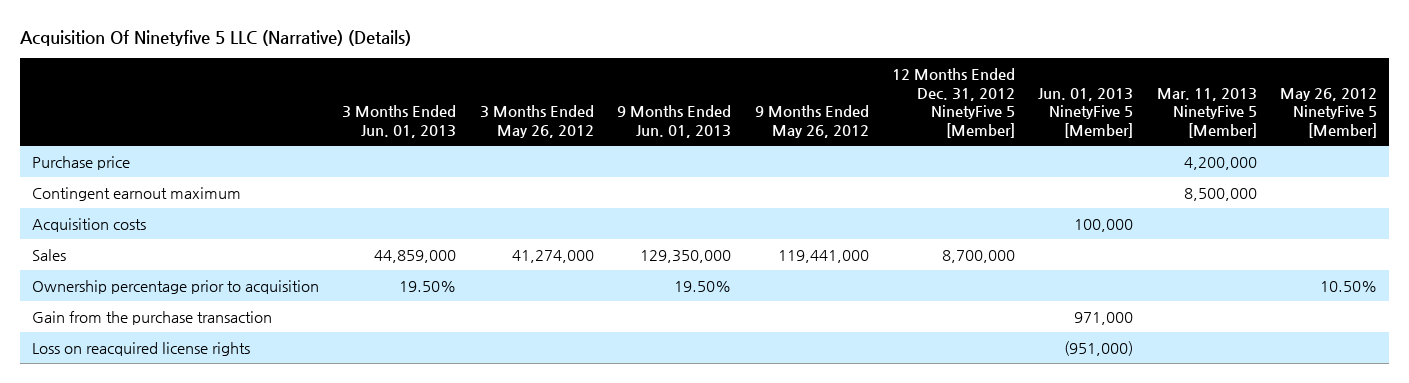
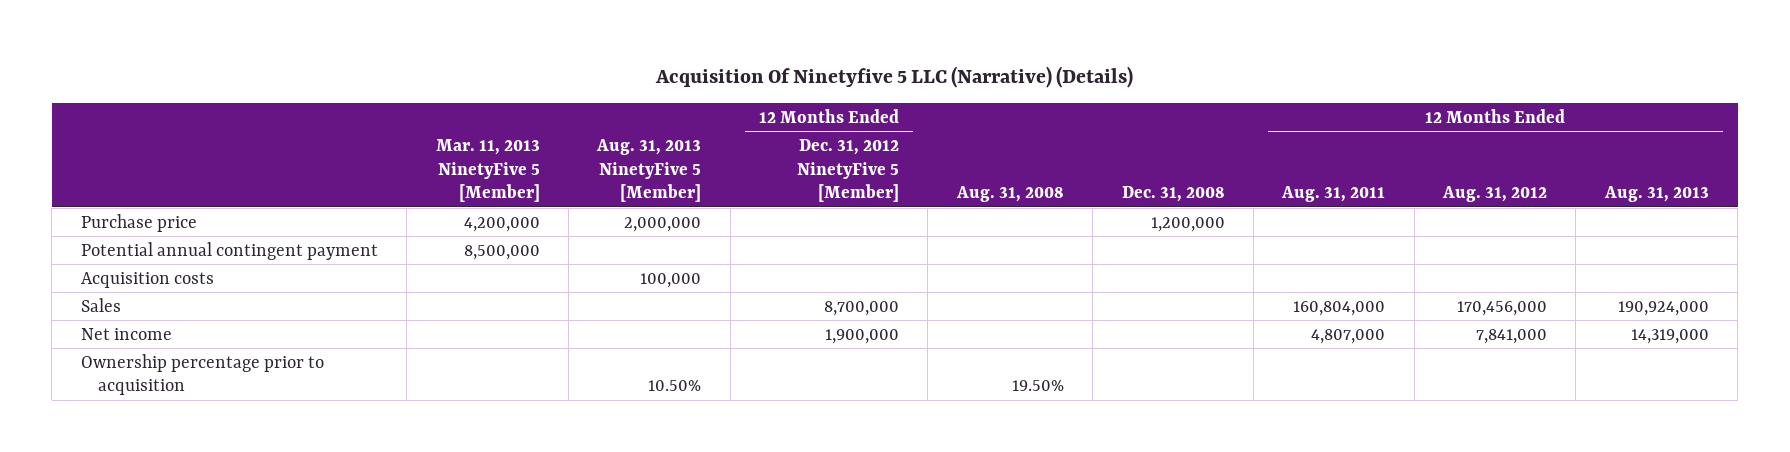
- | 3 Months Ended Jun. 01, 2013 | 3 Months Ended May 26, 2012 | 9 Months Ended Jun. 01, 2013 | 9 Months Ended May 26, 2012 | 12 Months Ended Dec. 31, 2012 NinetyFive 5 [Member] | Jun. 01, 2013 NinetyFive 5 [Member] | Mar. 11, 2013 NinetyFive 5 [Member] | May 26, 2012 NinetyFive 5 [Member]
+ | Mar. 11, 2013 NinetyFive 5 [Member] | Aug. 31, 2013 NinetyFive 5 [Member] | 12 Months Ended Dec. 31, 2012 NinetyFive 5 [Member] | Aug. 31, 2008 | Dec. 31, 2008 | 12 Months Ended Aug. 31, 2011 | 12 Months Ended Aug. 31, 2012 | 12 Months Ended Aug. 31, 2013
- Contingent earnout maximum | | | | | | | 8,500,000 |
+ Potential annual contingent payment | 8,500,000 | | | | | | |
+ Net income | | | 1,900,000 | | | 4,807,000 | 7,841,000 | 14,319,000
- Gain from the purchase transaction | | | | | | 971,000 | |
- Loss on reacquired license rights | | | | | | (951,000) | |

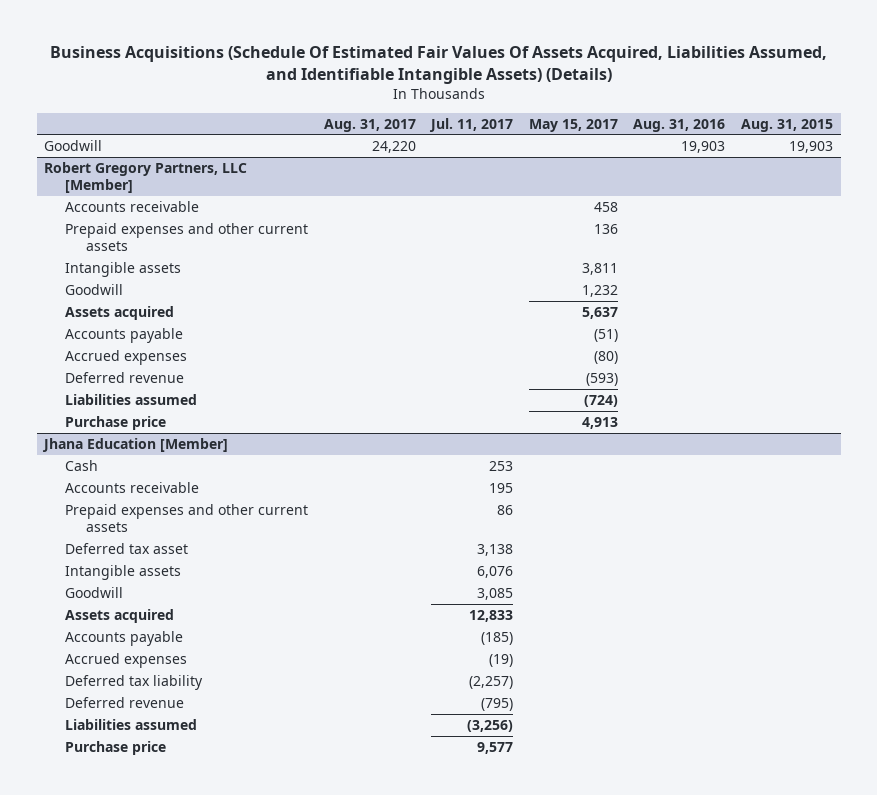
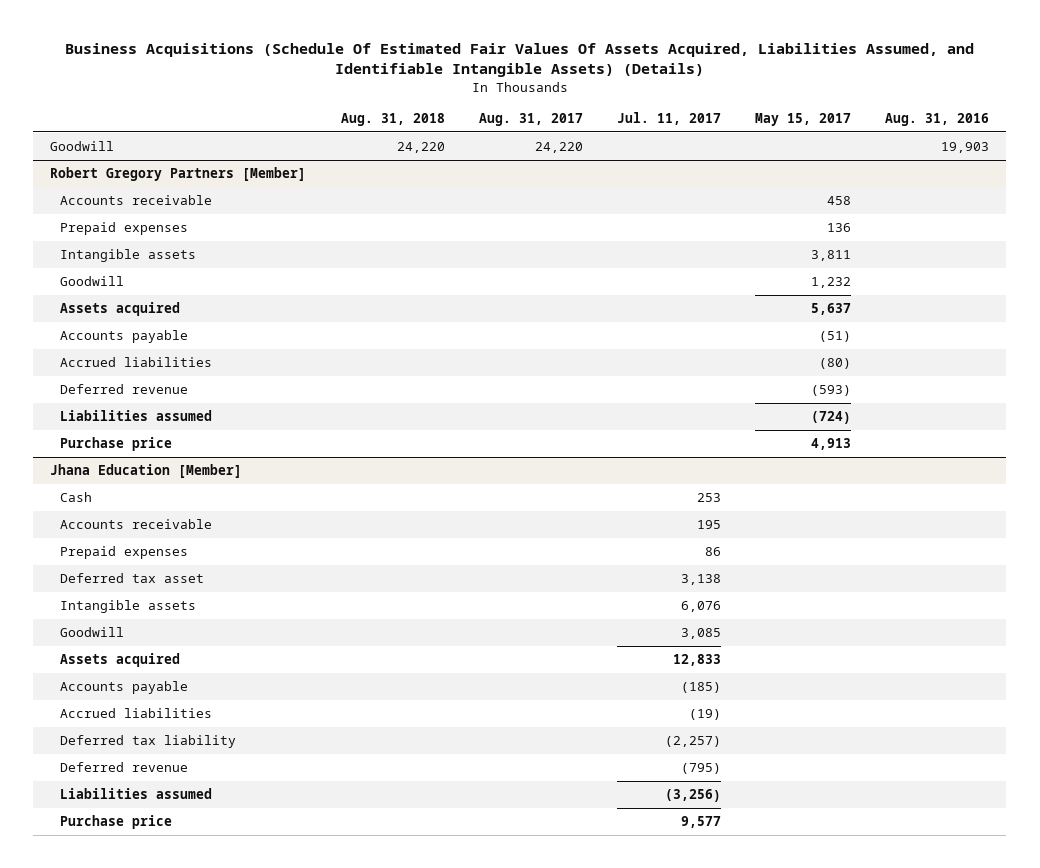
- | Aug. 31, 2017 | Jul. 11, 2017 | May 15, 2017 | Aug. 31, 2016 | Aug. 31, 2015
+ | Aug. 31, 2018 | Aug. 31, 2017 | Jul. 11, 2017 | May 15, 2017 | Aug. 31, 2016
- Robert Gregory Partners, LLC [Member]
+ Robert Gregory Partners [Member]
- Prepaid expenses and other current assets | | | 136 | |
+ Prepaid expenses | | | | 136 |
- Accrued expenses | | | (80) | |
+ Accrued liabilities | | | | (80) |
@ Jhana Education [Member]
- Prepaid expenses and other current assets | | 86 | | |
+ Prepaid expenses | | | 86 | |
- Accrued expenses | | (19) | | |
+ Accrued liabilities | | | (19) | |

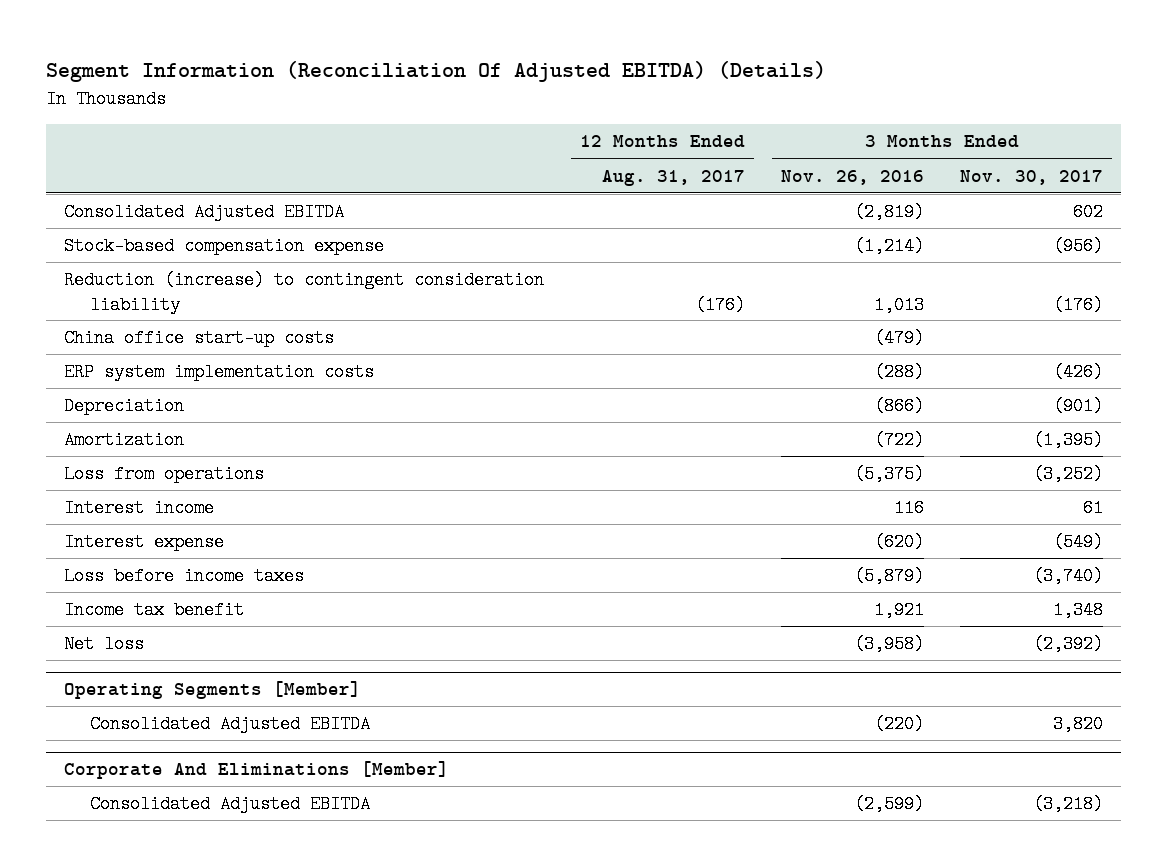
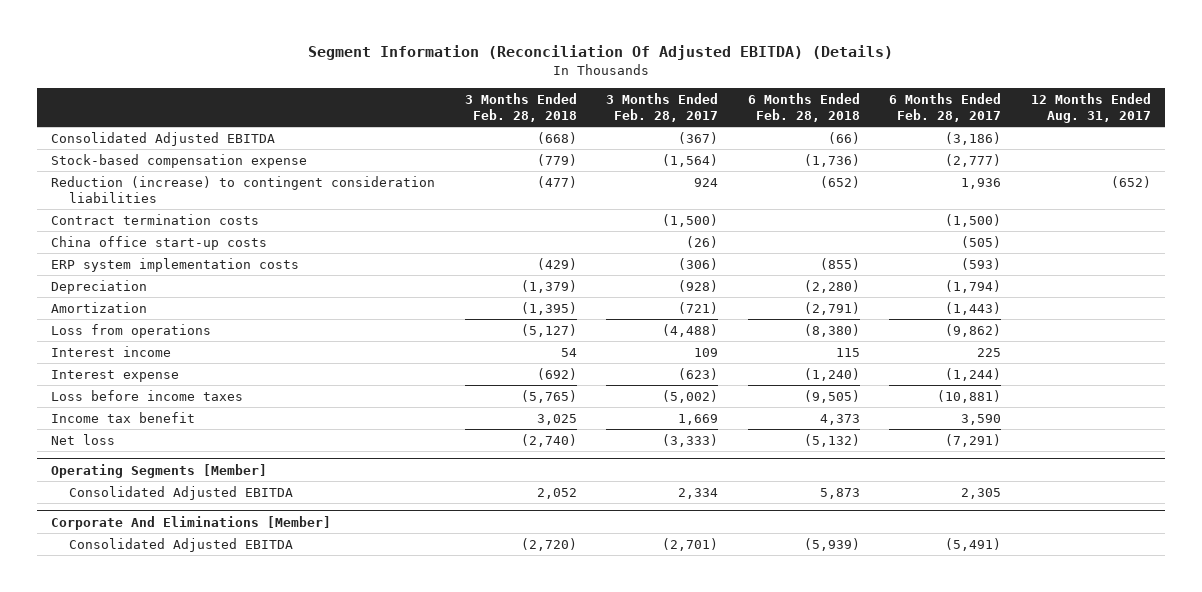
- | 12 Months Ended Aug. 31, 2017 | 3 Months Ended Nov. 26, 2016 | 3 Months Ended Nov. 30, 2017
+ | 3 Months Ended Feb. 28, 2018 | 3 Months Ended Feb. 28, 2017 | 6 Months Ended Feb. 28, 2018 | 6 Months Ended Feb. 28, 2017 | 12 Months Ended Aug. 31, 2017
- Reduction (increase) to contingent consideration liability | (176) | 1,013 | (176)
+ Reduction (increase) to contingent consideration liabilities | (477) | 924 | (652) | 1,936 | (652)
+ Contract termination costs | | (1,500) | | (1,500) |

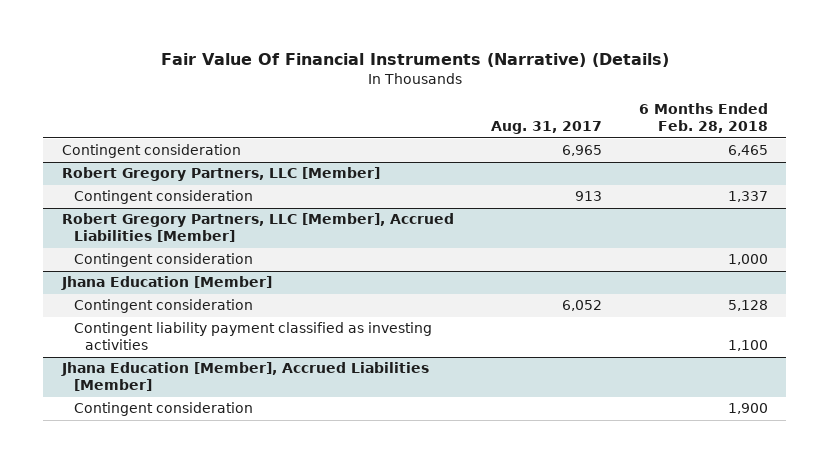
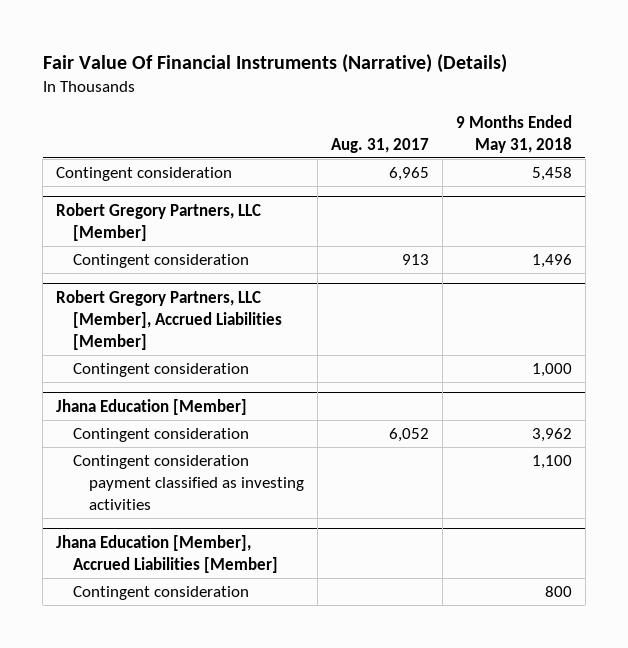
- | Aug. 31, 2017 | 6 Months Ended Feb. 28, 2018
+ | Aug. 31, 2017 | 9 Months Ended May 31, 2018
@ Jhana Education [Member]
- Contingent liability payment classified as investing activities | | 1,100
+ Contingent consideration payment classified as investing activities | | 1,100

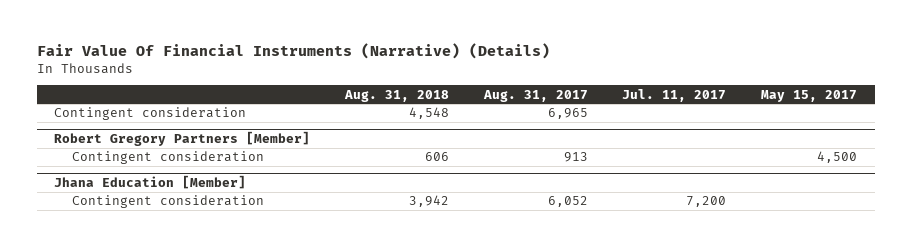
- | Aug. 31, 2017 | 9 Months Ended May 31, 2018
+ | Aug. 31, 2018 | Aug. 31, 2017 | Jul. 11, 2017 | May 15, 2017
- Robert Gregory Partners, LLC [Member]
+ Robert Gregory Partners [Member]
- Robert Gregory Partners, LLC [Member], Accrued Liabilities [Member]
- Contingent consideration | | 1,000
@ Jhana Education [Member]
- Contingent consideration payment classified as investing activities | | 1,100
- Jhana Education [Member], Accrued Liabilities [Member]
- Contingent consideration | | 800

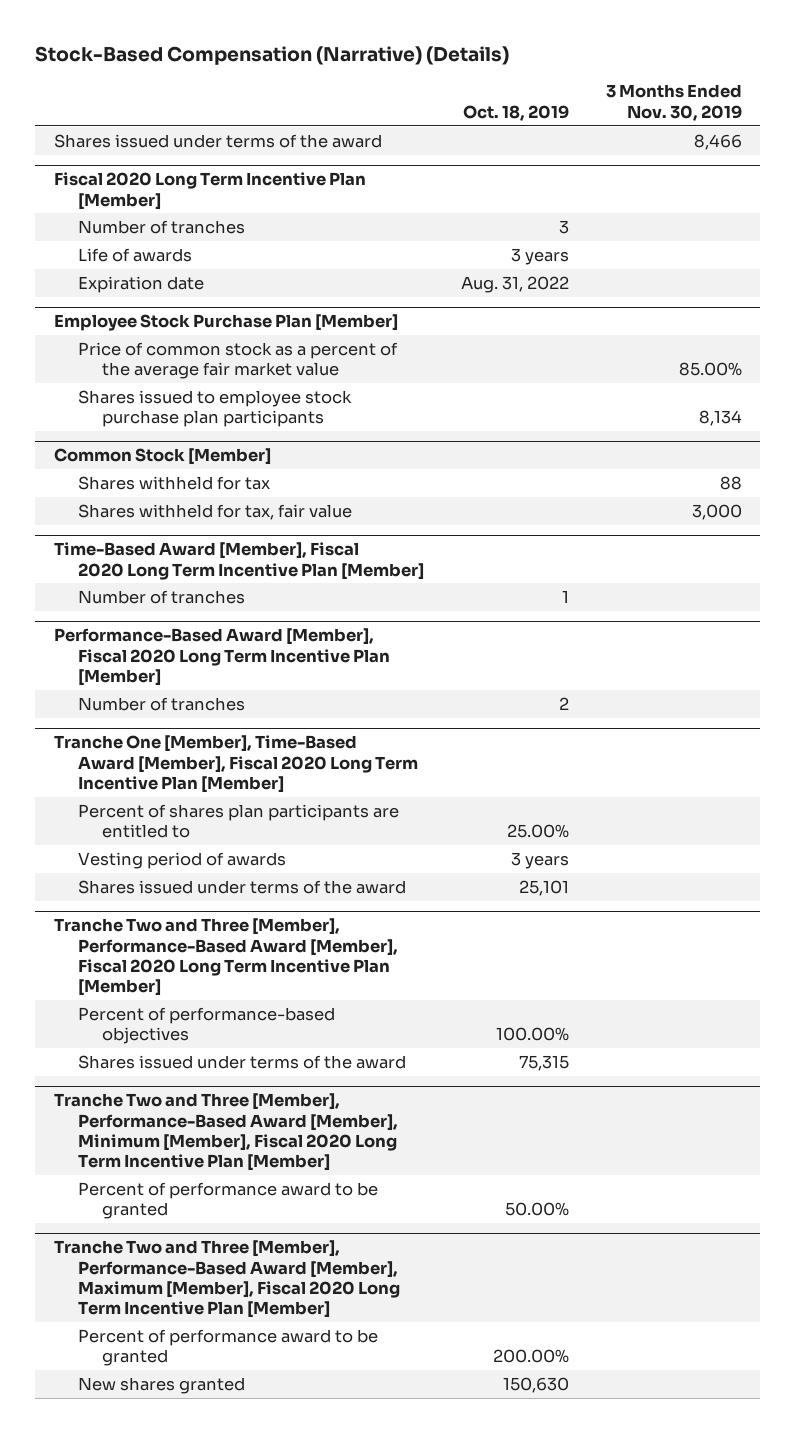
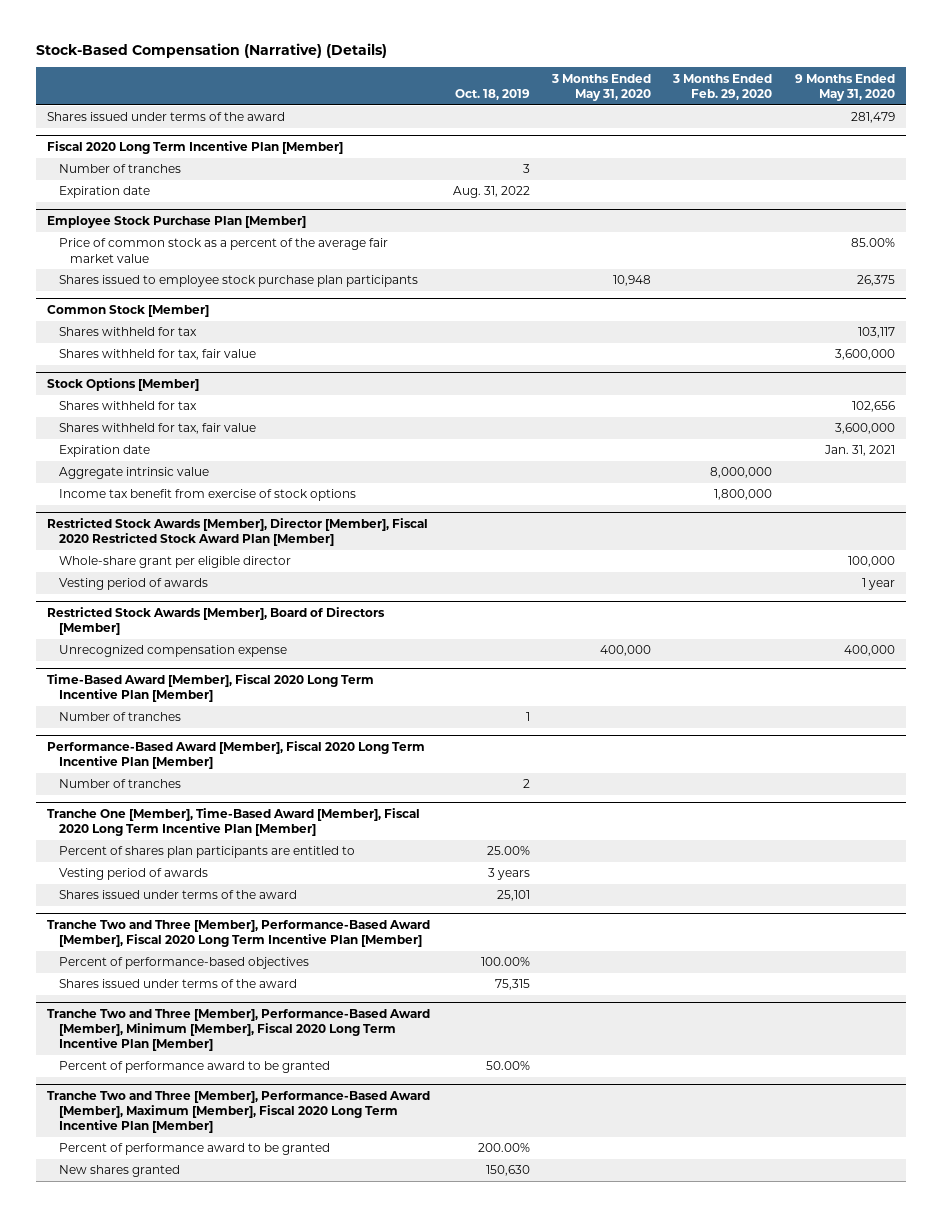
- | Oct. 18, 2019 | 3 Months Ended Nov. 30, 2019
+ | Oct. 18, 2019 | 3 Months Ended May 31, 2020 | 3 Months Ended Feb. 29, 2020 | 9 Months Ended May 31, 2020
@ Fiscal 2020 Long Term Incentive Plan [Member]
- Life of awards | 3 years |
+ Stock Options [Member]
+ Shares withheld for tax | | | | 102,656
+ Shares withheld for tax, fair value | | | | 3,600,000
+ Expiration date | | | | Jan. 31, 2021
+ Aggregate intrinsic value | | | 8,000,000 |
+ Income tax benefit from exercise of stock options | | | 1,800,000 |
+ Restricted Stock Awards [Member], Director [Member], Fiscal 2020 Restricted Stock Award Plan [Member]
+ Whole-share grant per eligible director | | | | 100,000
+ Vesting period of awards | | | | 1 year
+ Restricted Stock Awards [Member], Board of Directors [Member]
+ Unrecognized compensation expense | | 400,000 | | 400,000

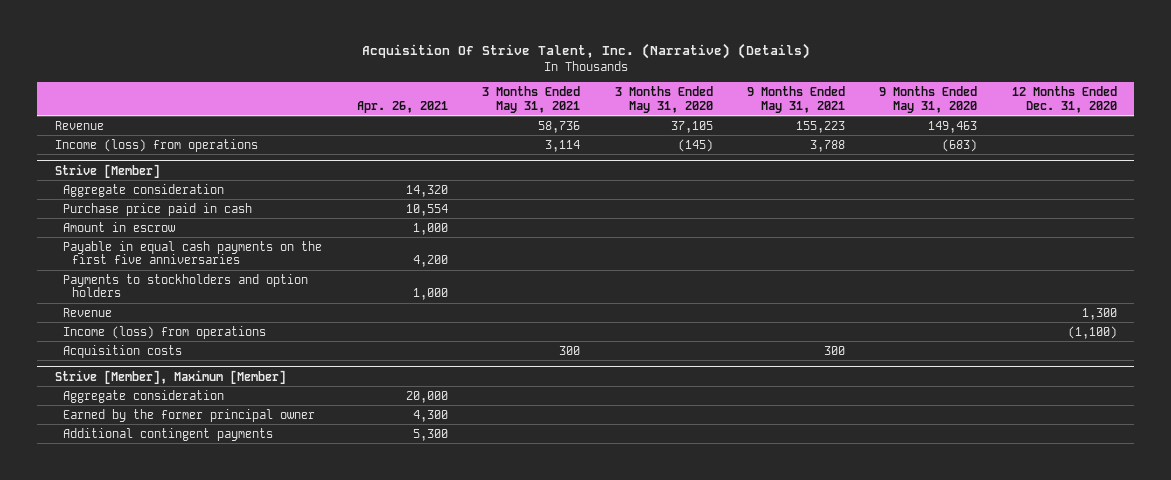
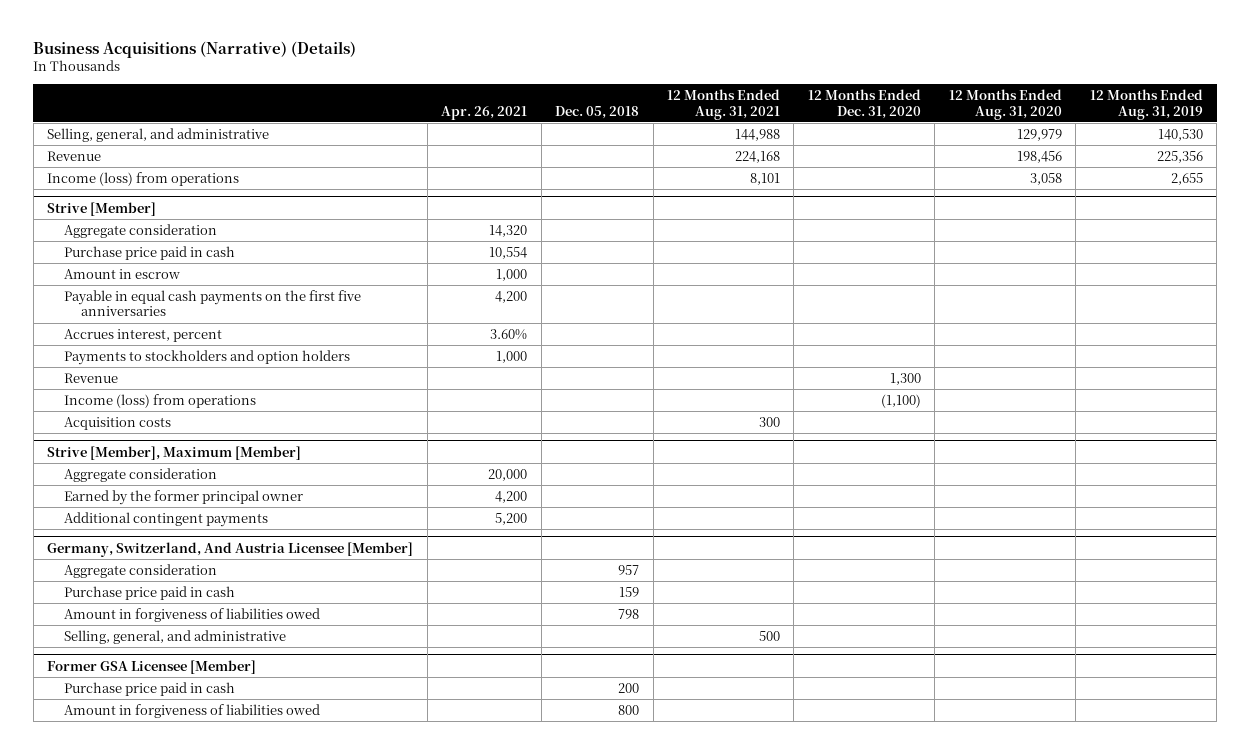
- Acquisition Of Strive Talent, Inc. (Narrative) (Details)
+ Business Acquisitions (Narrative) (Details)
- | Apr. 26, 2021 | 3 Months Ended May 31, 2021 | 3 Months Ended May 31, 2020 | 9 Months Ended May 31, 2021 | 9 Months Ended May 31, 2020 | 12 Months Ended Dec. 31, 2020
+ | Apr. 26, 2021 | Dec. 05, 2018 | 12 Months Ended Aug. 31, 2021 | 12 Months Ended Dec. 31, 2020 | 12 Months Ended Aug. 31, 2020 | 12 Months Ended Aug. 31, 2019
+ Selling, general, and administrative | | | 144,988 | | 129,979 | 140,530
@ Strive [Member]
+ Accrues interest, percent | 3.60% | | | | |
@ Strive [Member], Maximum [Member]
- Earned by the former principal owner | 4,300 | | | | |
- Additional contingent payments | 5,300 | | | | |
+ Earned by the former principal owner | 4,200 | | | | |
+ Additional contingent payments | 5,200 | | | | |
+ Germany, Switzerland, And Austria Licensee [Member]
+ Aggregate consideration | | 957 | | | |
+ Purchase price paid in cash | | 159 | | | |
+ Amount in forgiveness of liabilities owed | | 798 | | | |
+ Selling, general, and administrative | | | 500 | | |
+ Former GSA Licensee [Member]
+ Purchase price paid in cash | | 200 | | | |
+ Amount in forgiveness of liabilities owed | | 800 | | | |

